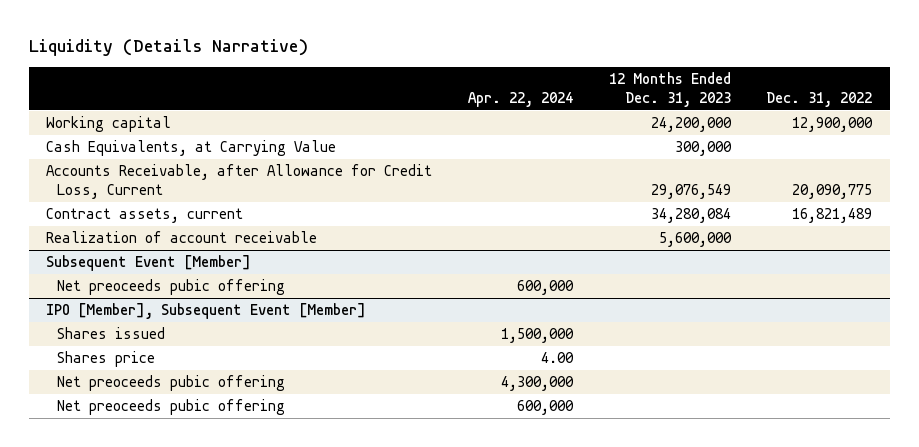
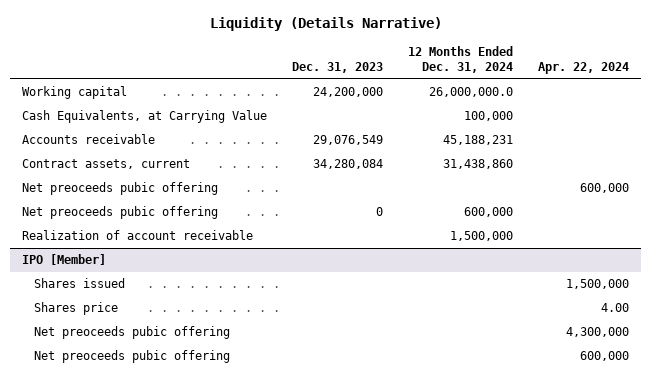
- | Apr. 22, 2024 | 12 Months Ended Dec. 31, 2023 | Dec. 31, 2022
+ | Dec. 31, 2023 | 12 Months Ended Dec. 31, 2024 | Apr. 22, 2024
- Accounts Receivable, after Allowance for Credit Loss, Current | | 29,076,549 | 20,090,775
+ Accounts receivable | 29,076,549 | 45,188,231 |
+ Net preoceeds pubic offering | | | 600,000
+ Net preoceeds pubic offering | 0 | 600,000 |
- Subsequent Event [Member]
- Net preoceeds pubic offering | 600,000 | |
- IPO [Member], Subsequent Event [Member]
+ IPO [Member]

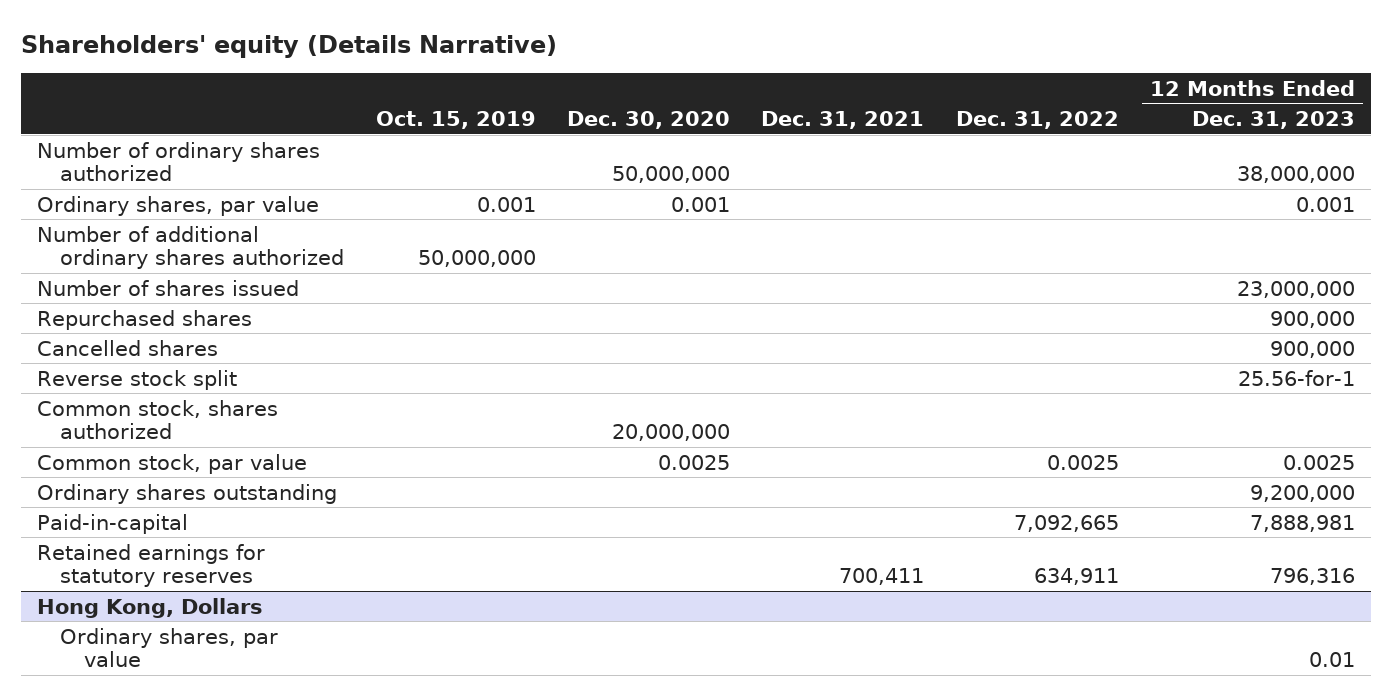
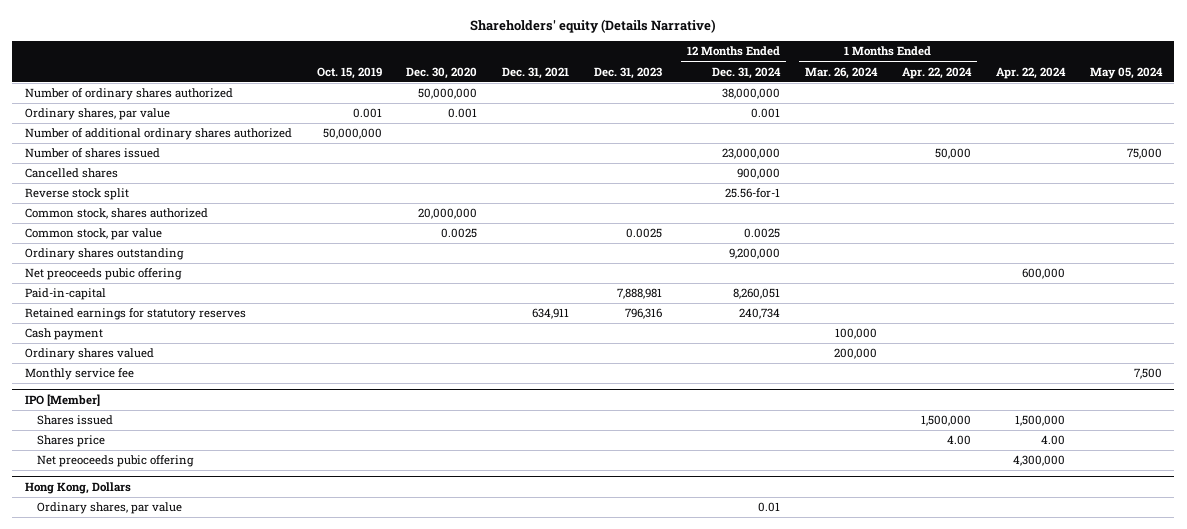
- | Oct. 15, 2019 | Dec. 30, 2020 | Dec. 31, 2021 | Dec. 31, 2022 | 12 Months Ended Dec. 31, 2023
+ | Oct. 15, 2019 | Dec. 30, 2020 | Dec. 31, 2021 | Dec. 31, 2023 | 12 Months Ended Dec. 31, 2024 | 1 Months Ended Mar. 26, 2024 | 1 Months Ended Apr. 22, 2024 | Apr. 22, 2024 | May 05, 2024
- Repurchased shares | | | | | 900,000
+ Net preoceeds pubic offering | | | | | | | | 600,000 |
- Retained earnings for statutory reserves | | | 700,411 | 634,911 | 796,316
+ Retained earnings for statutory reserves | | | 634,911 | 796,316 | 240,734 | | | |
+ Cash payment | | | | | | 100,000 | | |
+ Ordinary shares valued | | | | | | 200,000 | | |
+ Monthly service fee | | | | | | | | | 7,500
+ IPO [Member]
+ Shares issued | | | | | | | 1,500,000 | 1,500,000 |
+ Shares price | | | | | | | 4.00 | 4.00 |
+ Net preoceeds pubic offering | | | | | | | | 4,300,000 |

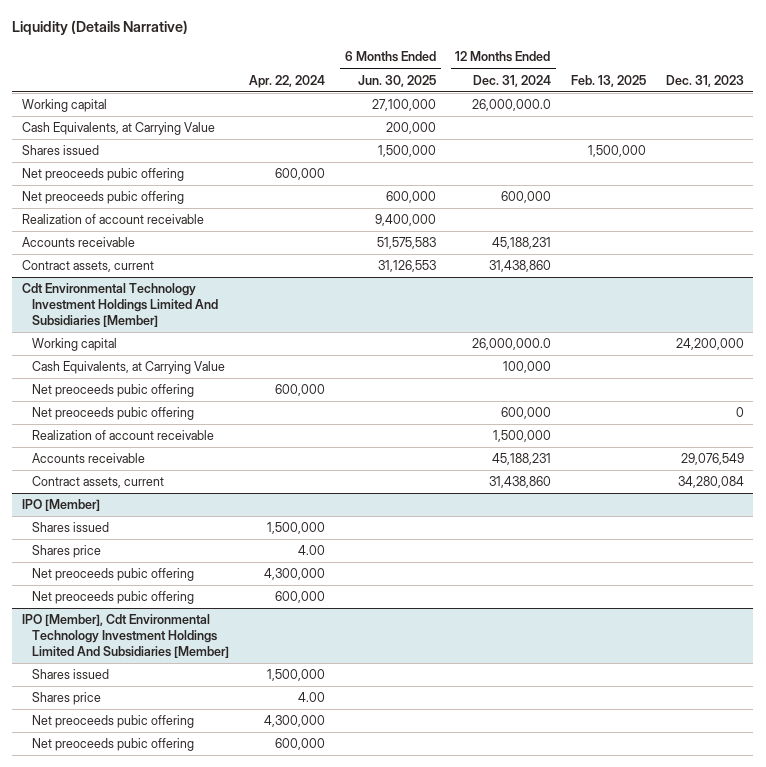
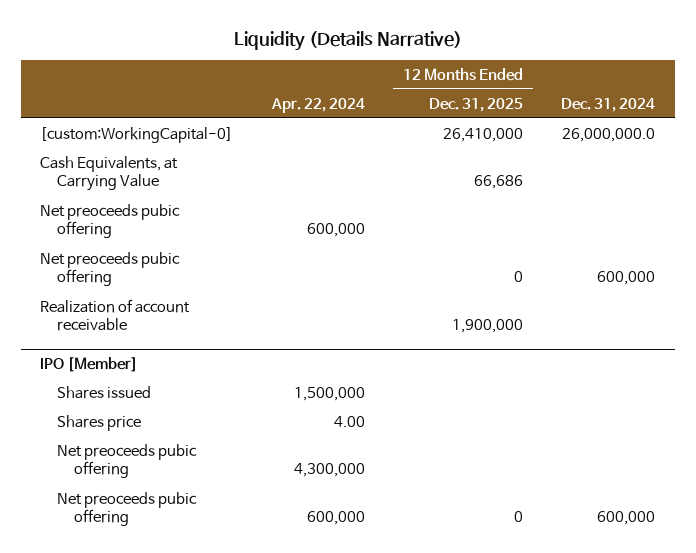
- | Apr. 22, 2024 | 6 Months Ended Jun. 30, 2025 | 12 Months Ended Dec. 31, 2024 | Feb. 13, 2025 | Dec. 31, 2023
+ | Apr. 22, 2024 | 12 Months Ended Dec. 31, 2025 | Dec. 31, 2024
- Working capital | | 27,100,000 | 26,000,000.0 | |
+ [custom:WorkingCapital-0] | | 26,410,000 | 26,000,000.0
- Shares issued | | 1,500,000 | | 1,500,000 |
- Accounts receivable | | 51,575,583 | 45,188,231 | |
- Contract assets, current | | 31,126,553 | 31,438,860 | |
- Cdt Environmental Technology Investment Holdings Limited And Subsidiaries [Member]
- Working capital | | | 26,000,000.0 | | 24,200,000
- Cash Equivalents, at Carrying Value | | | 100,000 | |
- Net preoceeds pubic offering | 600,000 | | | |
- Net preoceeds pubic offering | | | 600,000 | | 0
- Realization of account receivable | | | 1,500,000 | |
- Accounts receivable | | | 45,188,231 | | 29,076,549
- Contract assets, current | | | 31,438,860 | | 34,280,084
- IPO [Member], Cdt Environmental Technology Investment Holdings Limited And Subsidiaries [Member]
- Shares issued | 1,500,000 | | | |
- Shares price | 4.00 | | | |
- Net preoceeds pubic offering | 4,300,000 | | | |
- Net preoceeds pubic offering | 600,000 | | | |

